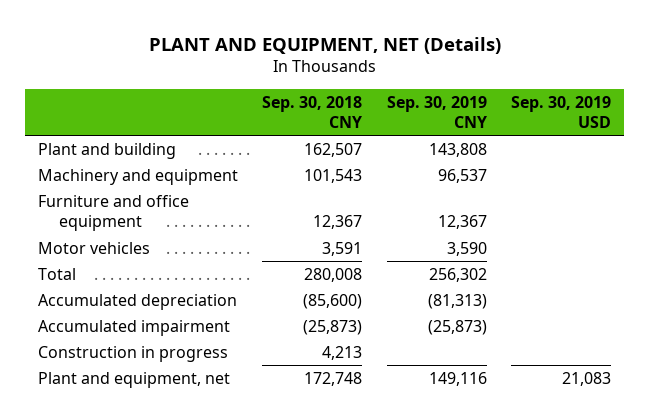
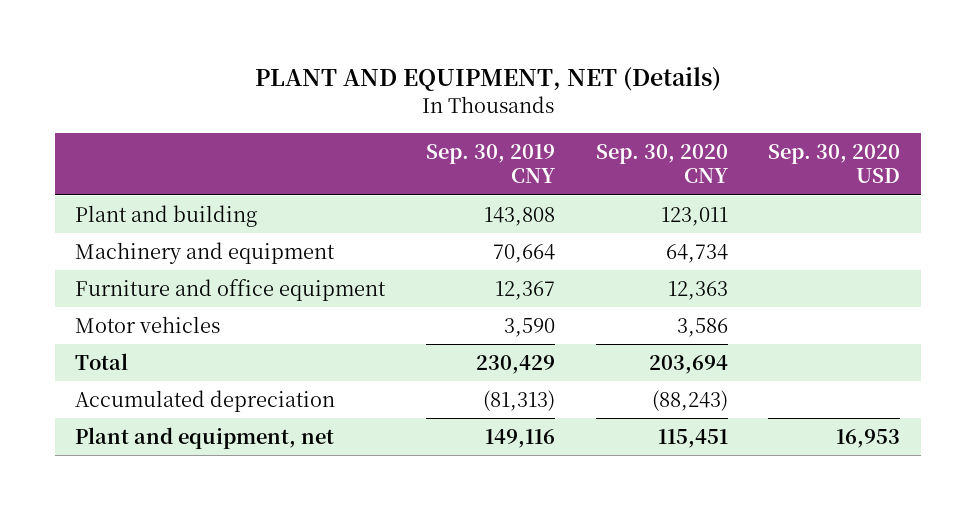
- | Sep. 30, 2018 CNY | Sep. 30, 2019 CNY | Sep. 30, 2019 USD
+ | Sep. 30, 2019 CNY | Sep. 30, 2020 CNY | Sep. 30, 2020 USD
- Machinery and equipment | 101,543 | 96,537 |
+ Machinery and equipment | 70,664 | 64,734 |
- Total | 280,008 | 256,302 |
+ Total | 230,429 | 203,694 |
- Accumulated impairment | (25,873) | (25,873) |
- Construction in progress | 4,213 | |

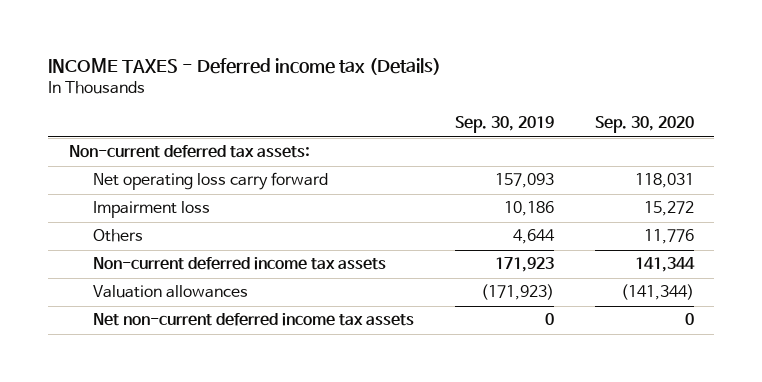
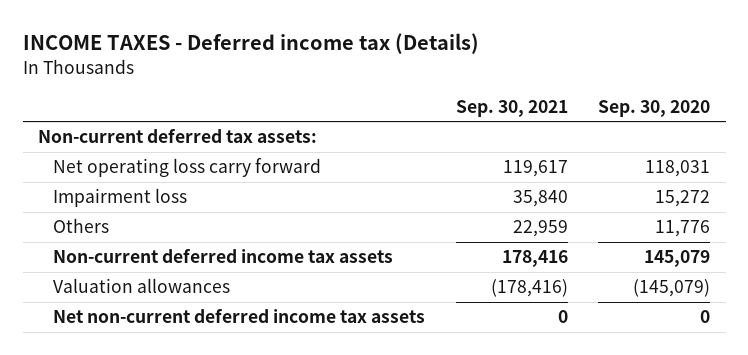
- | Sep. 30, 2019 | Sep. 30, 2020
+ | Sep. 30, 2021 | Sep. 30, 2020
- Non-current deferred income tax assets | 171,923 | 141,344
- Valuation allowances | (171,923) | (141,344)
+ Non-current deferred income tax assets | 178,416 | 145,079
+ Valuation allowances | (178,416) | (145,079)

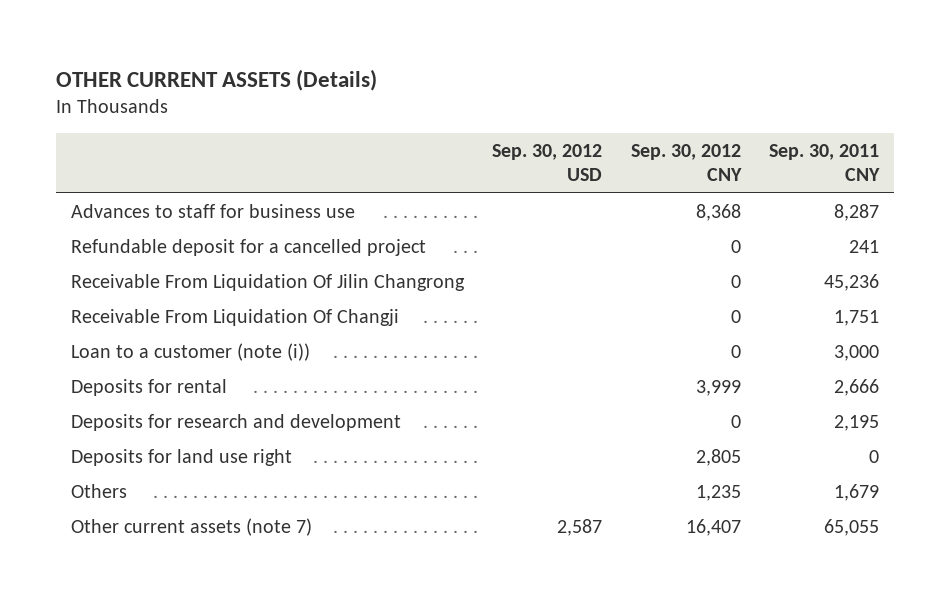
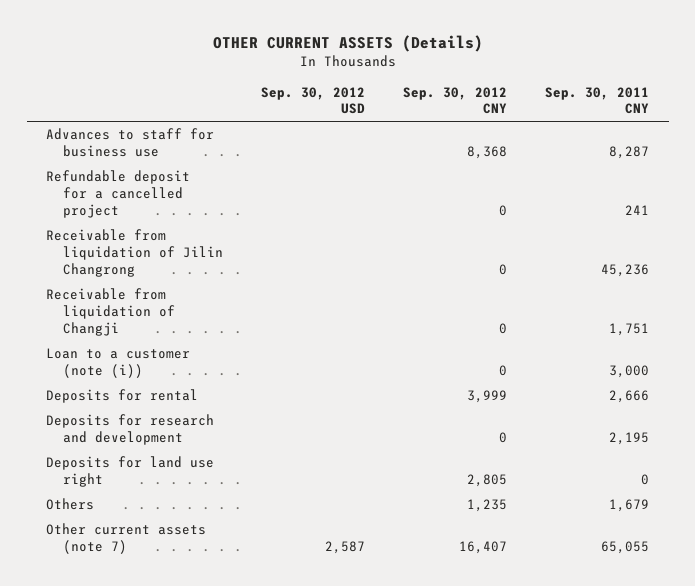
- Receivable From Liquidation Of Jilin Changrong | | 0 | 45,236
- Receivable From Liquidation Of Changji | | 0 | 1,751
+ Receivable from liquidation of Jilin Changrong | | 0 | 45,236
+ Receivable from liquidation of Changji | | 0 | 1,751

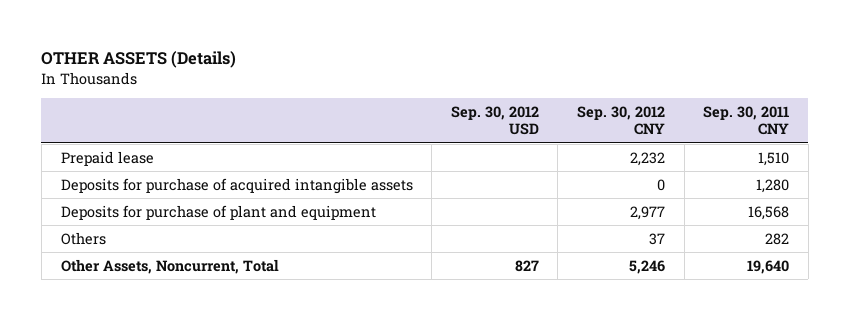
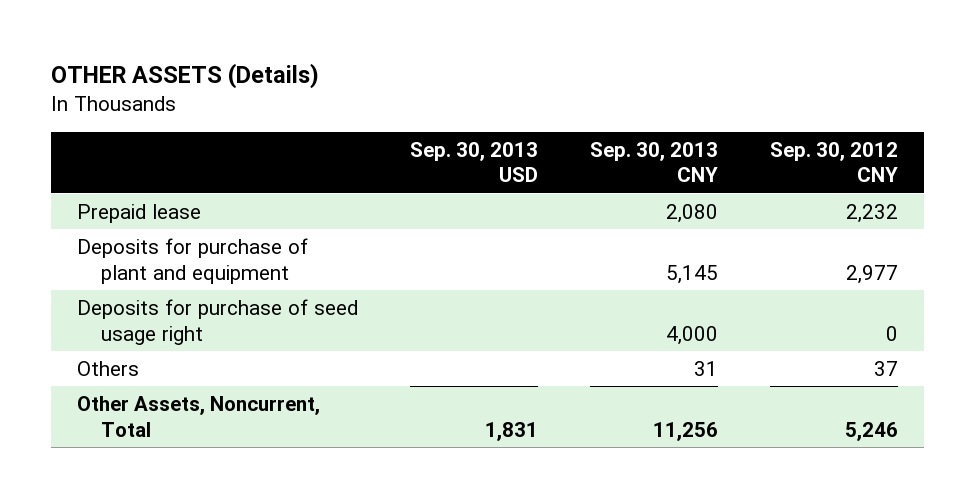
- | Sep. 30, 2012 USD | Sep. 30, 2012 CNY | Sep. 30, 2011 CNY
+ | Sep. 30, 2013 USD | Sep. 30, 2013 CNY | Sep. 30, 2012 CNY
- Deposits for purchase of acquired intangible assets | | 0 | 1,280
+ Deposits for purchase of seed usage right | | 4,000 | 0

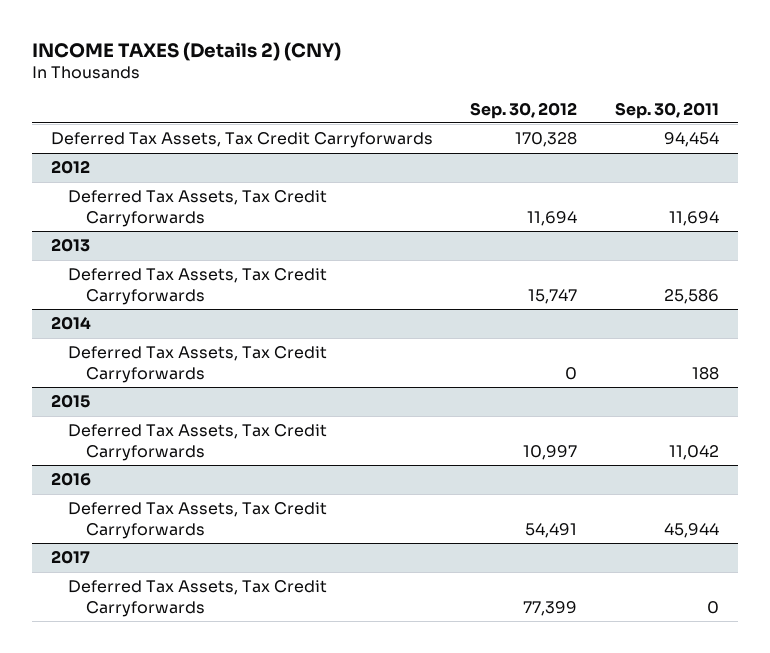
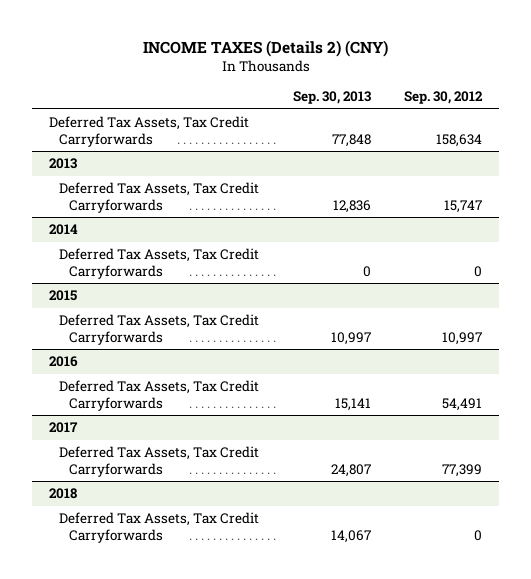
- | Sep. 30, 2012 | Sep. 30, 2011
+ | Sep. 30, 2013 | Sep. 30, 2012
- Deferred Tax Assets, Tax Credit Carryforwards | 170,328 | 94,454
- 2012
- Deferred Tax Assets, Tax Credit Carryforwards | 11,694 | 11,694
+ Deferred Tax Assets, Tax Credit Carryforwards | 77,848 | 158,634
+ 2018
+ Deferred Tax Assets, Tax Credit Carryforwards | 14,067 | 0

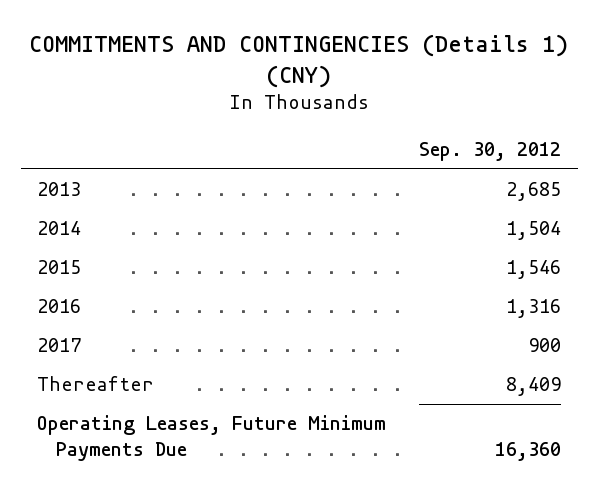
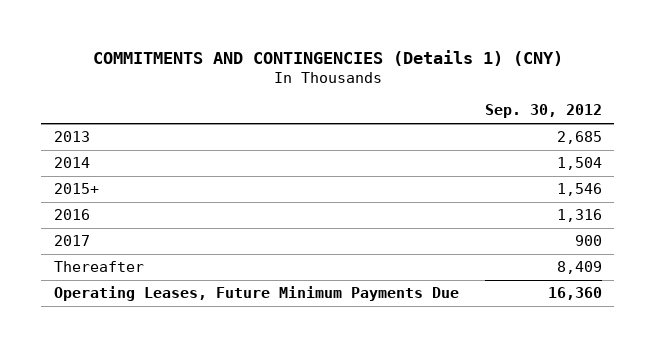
- 2015 | 1,546
+ 2015+ | 1,546

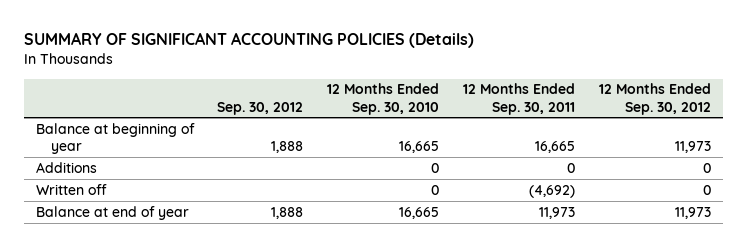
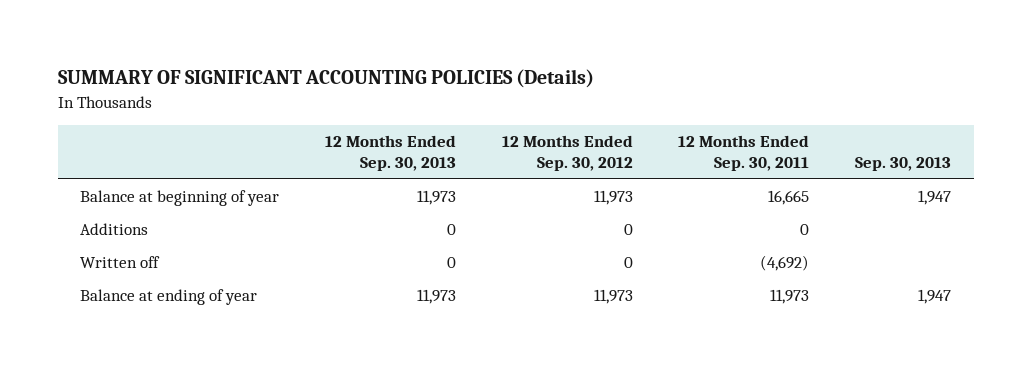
- | Sep. 30, 2012 | 12 Months Ended Sep. 30, 2010 | 12 Months Ended Sep. 30, 2011 | 12 Months Ended Sep. 30, 2012
+ | 12 Months Ended Sep. 30, 2013 | 12 Months Ended Sep. 30, 2012 | 12 Months Ended Sep. 30, 2011 | Sep. 30, 2013
- Balance at end of year | 1,888 | 16,665 | 11,973 | 11,973
+ Balance at ending of year | 11,973 | 11,973 | 11,973 | 1,947

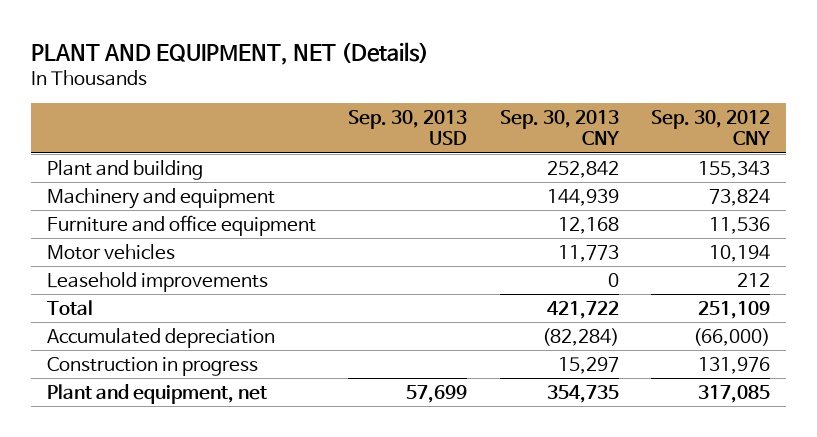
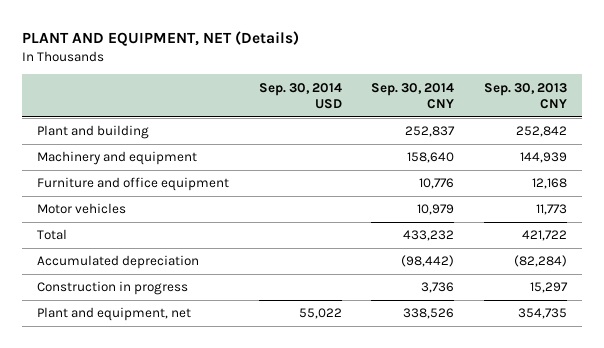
- | Sep. 30, 2013 USD | Sep. 30, 2013 CNY | Sep. 30, 2012 CNY
+ | Sep. 30, 2014 USD | Sep. 30, 2014 CNY | Sep. 30, 2013 CNY
- Leasehold improvements | | 0 | 212

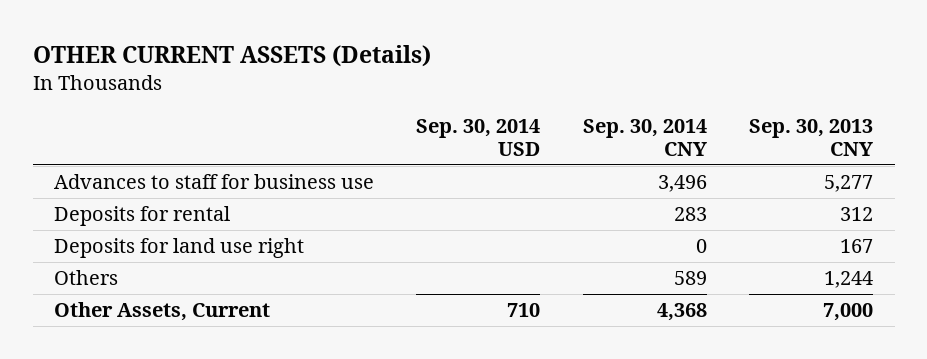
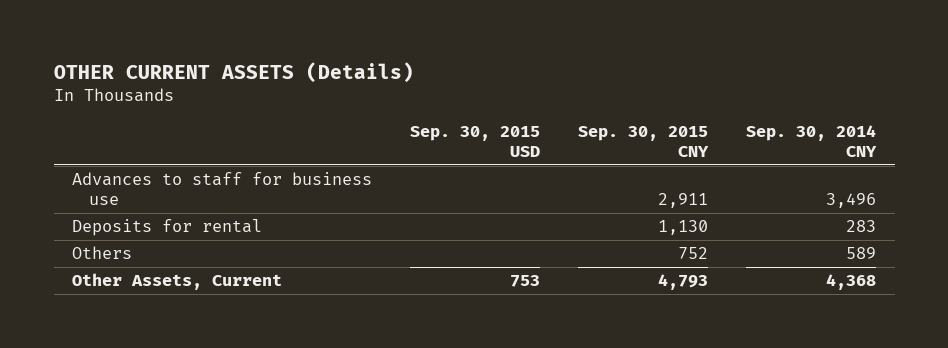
- | Sep. 30, 2014 USD | Sep. 30, 2014 CNY | Sep. 30, 2013 CNY
+ | Sep. 30, 2015 USD | Sep. 30, 2015 CNY | Sep. 30, 2014 CNY
- Deposits for land use right | | 0 | 167

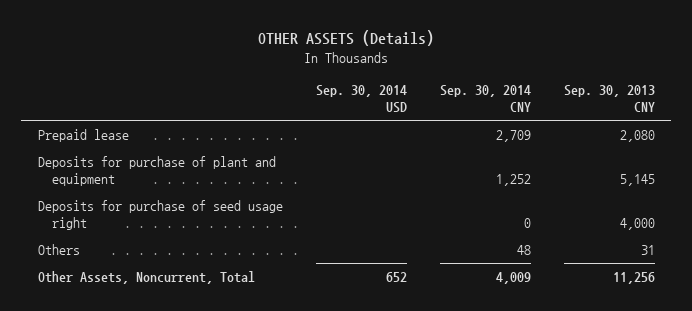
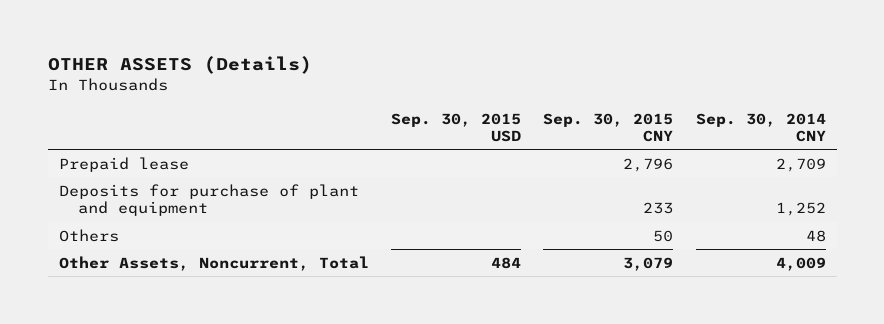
- | Sep. 30, 2014 USD | Sep. 30, 2014 CNY | Sep. 30, 2013 CNY
+ | Sep. 30, 2015 USD | Sep. 30, 2015 CNY | Sep. 30, 2014 CNY
- Deposits for purchase of seed usage right | | 0 | 4,000

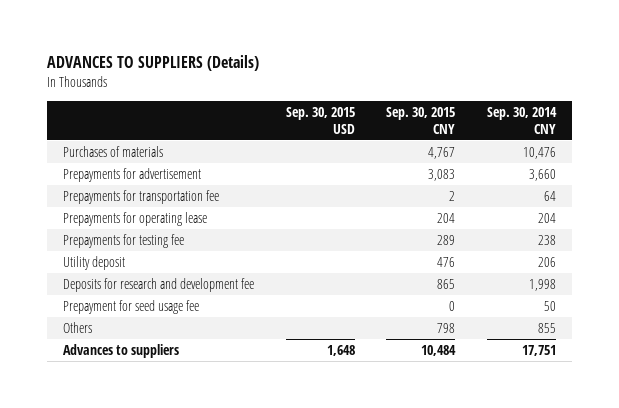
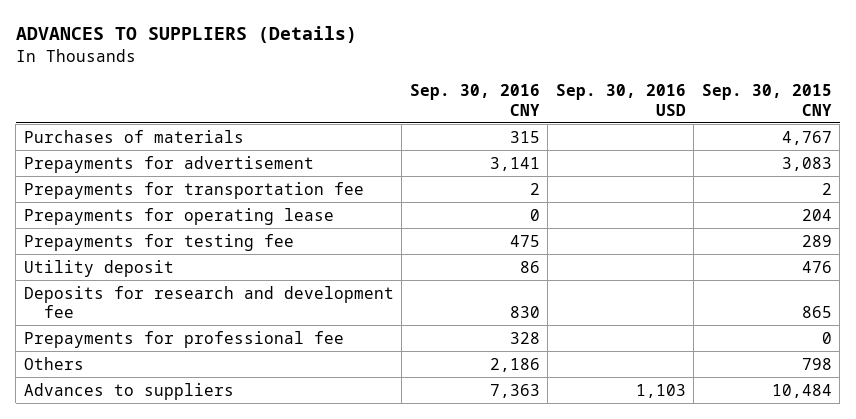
- | Sep. 30, 2015 USD | Sep. 30, 2015 CNY | Sep. 30, 2014 CNY
+ | Sep. 30, 2016 CNY | Sep. 30, 2016 USD | Sep. 30, 2015 CNY
- Prepayment for seed usage fee | | 0 | 50
+ Prepayments for professional fee | 328 | | 0

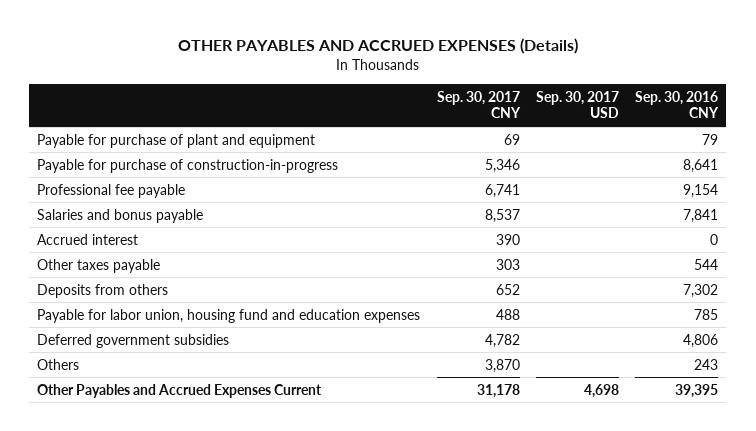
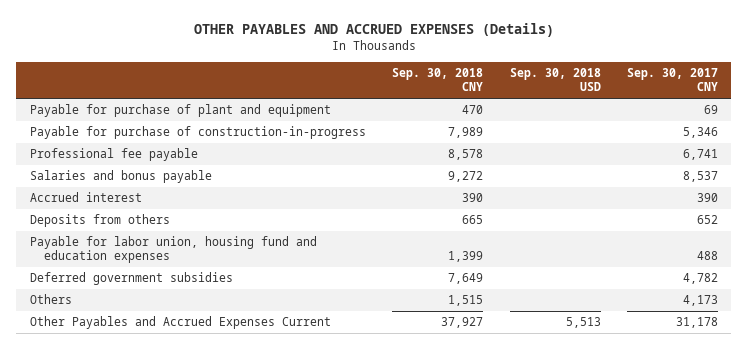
- | Sep. 30, 2017 CNY | Sep. 30, 2017 USD | Sep. 30, 2016 CNY
+ | Sep. 30, 2018 CNY | Sep. 30, 2018 USD | Sep. 30, 2017 CNY
- Other taxes payable | 303 | | 544
- Others | 3,870 | | 243
+ Others | 1,515 | | 4,173

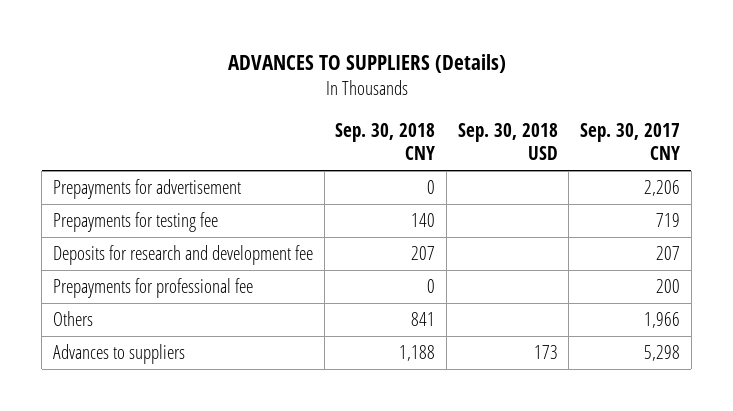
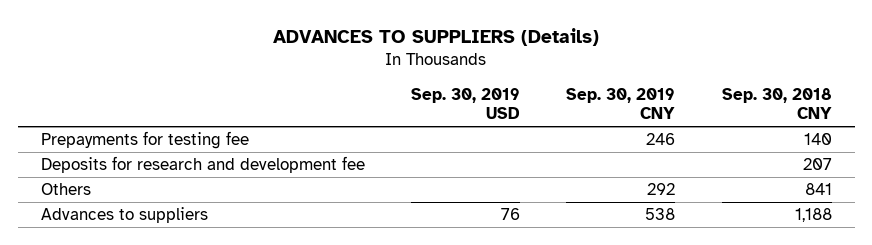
- | Sep. 30, 2018 CNY | Sep. 30, 2018 USD | Sep. 30, 2017 CNY
+ | Sep. 30, 2019 USD | Sep. 30, 2019 CNY | Sep. 30, 2018 CNY
- Prepayments for advertisement | 0 | | 2,206
- Prepayments for professional fee | 0 | | 200

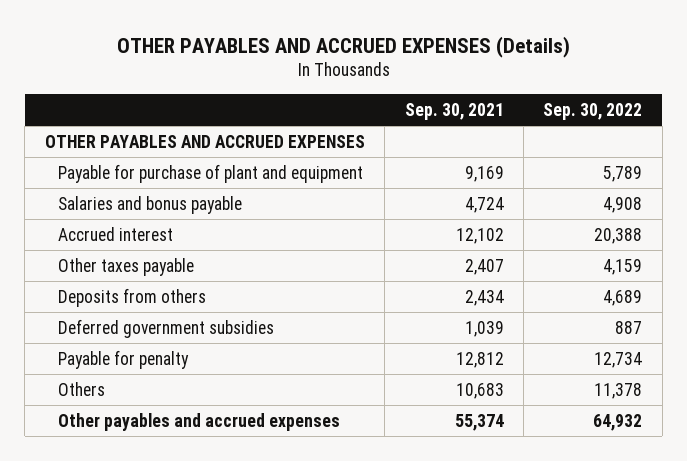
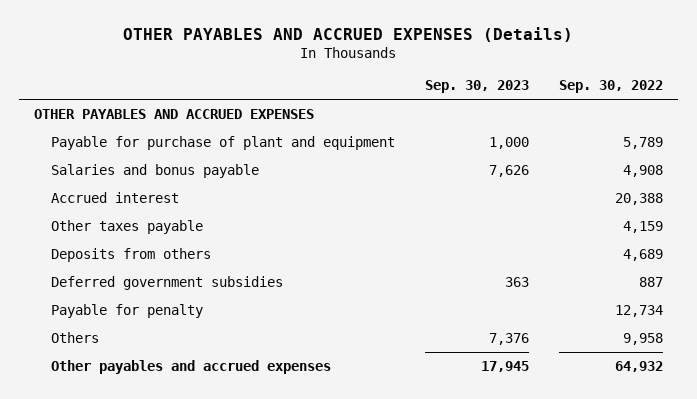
- | Sep. 30, 2021 | Sep. 30, 2022
+ | Sep. 30, 2023 | Sep. 30, 2022
- Others | 10,683 | 11,378
+ Others | 7,376 | 9,958

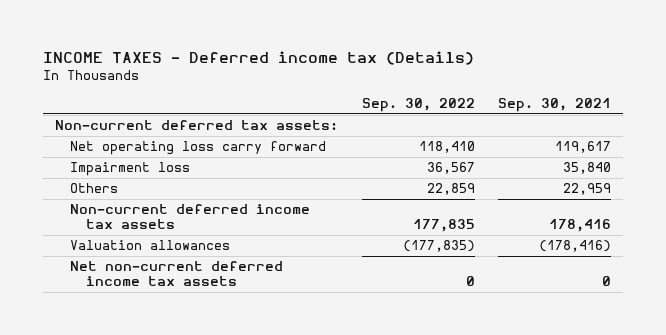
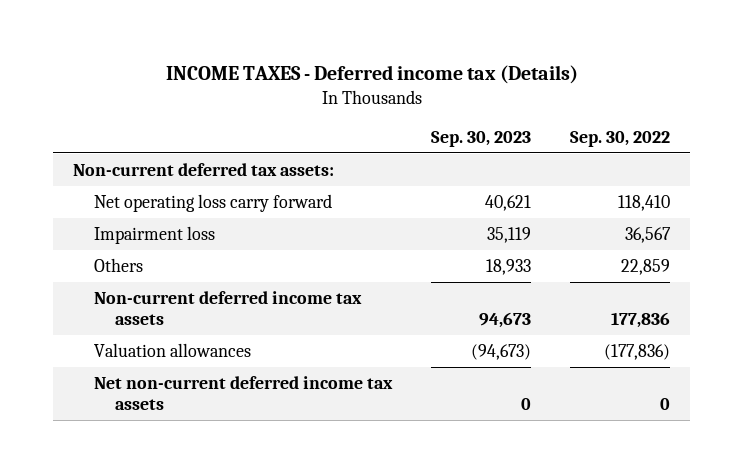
- | Sep. 30, 2022 | Sep. 30, 2021
+ | Sep. 30, 2023 | Sep. 30, 2022
- Non-current deferred income tax assets | 177,835 | 178,416
- Valuation allowances | (177,835) | (178,416)
+ Non-current deferred income tax assets | 94,673 | 177,836
+ Valuation allowances | (94,673) | (177,836)

